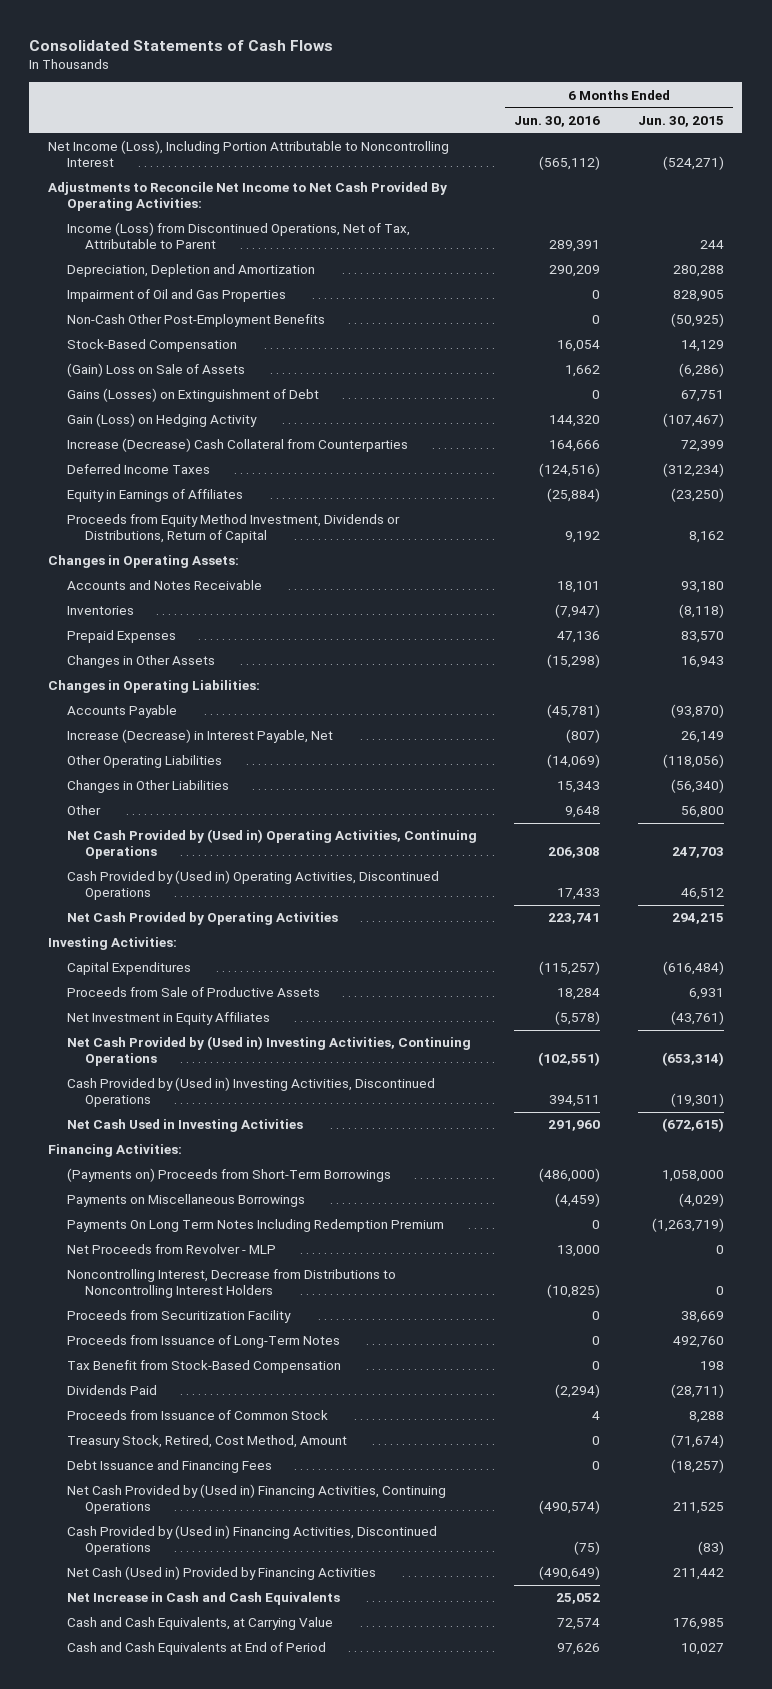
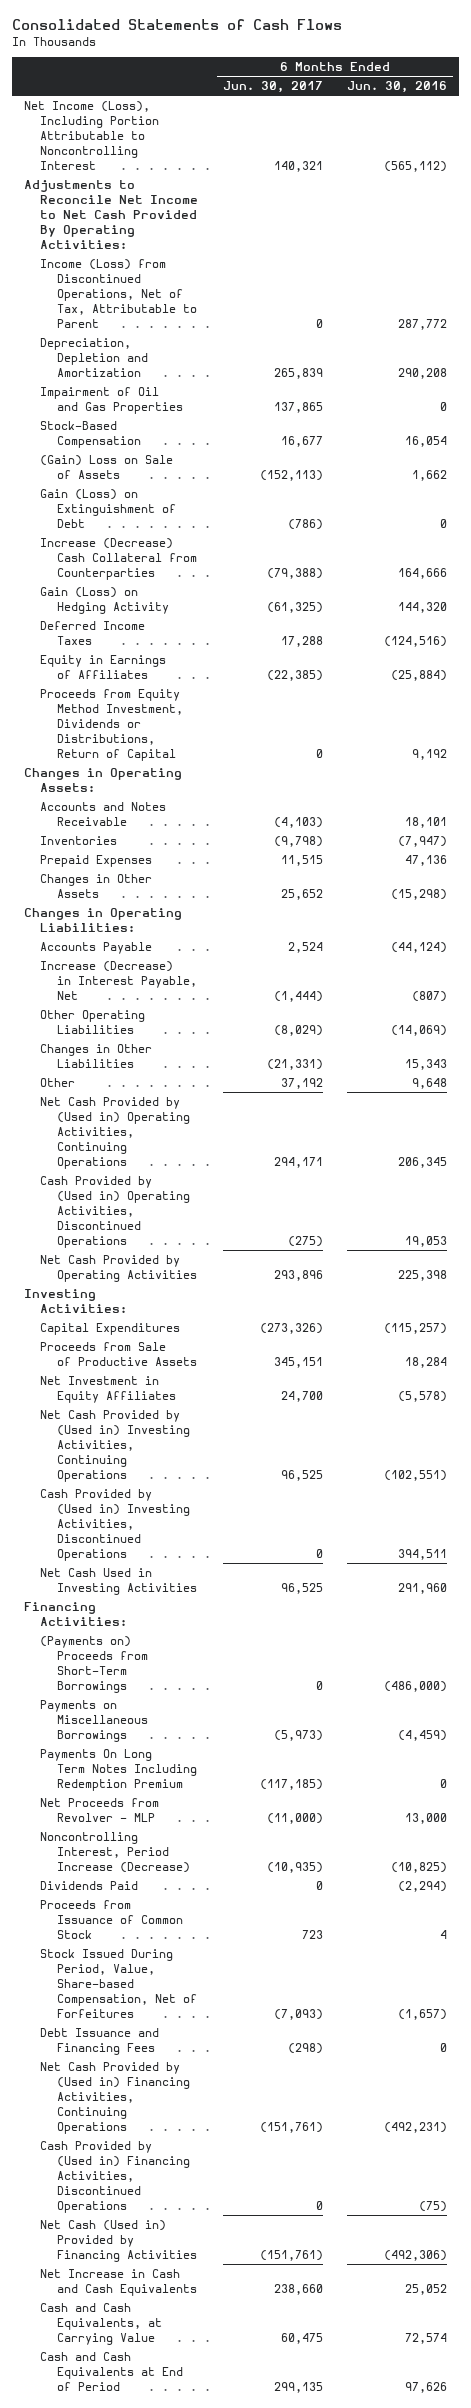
- | 6 Months Ended Jun. 30, 2016 | 6 Months Ended Jun. 30, 2015
+ | 6 Months Ended Jun. 30, 2017 | 6 Months Ended Jun. 30, 2016
- Income (Loss) from Discontinued Operations, Net of Tax, Attributable to Parent | 289,391 | 244
- Depreciation, Depletion and Amortization | 290,209 | 280,288
+ Income (Loss) from Discontinued Operations, Net of Tax, Attributable to Parent | 0 | 287,772
+ Depreciation, Depletion and Amortization | 265,839 | 290,208
- Non-Cash Other Post-Employment Benefits | 0 | (50,925)
- Gains (Losses) on Extinguishment of Debt | 0 | 67,751
+ Gain (Loss) on Extinguishment of Debt | (786) | 0
moved down: Gain (Loss) on Hedging Activity | (61,325) | 144,320
- Accounts Payable | (45,781) | (93,870)
+ Accounts Payable | 2,524 | (44,124)
- Net Cash Provided by (Used in) Operating Activities, Continuing Operations | 206,308 | 247,703
- Cash Provided by (Used in) Operating Activities, Discontinued Operations | 17,433 | 46,512
- Net Cash Provided by Operating Activities | 223,741 | 294,215
+ Net Cash Provided by (Used in) Operating Activities, Continuing Operations | 294,171 | 206,345
+ Cash Provided by (Used in) Operating Activities, Discontinued Operations | (275) | 19,053
+ Net Cash Provided by Operating Activities | 293,896 | 225,398
- Noncontrolling Interest, Decrease from Distributions to Noncontrolling Interest Holders | (10,825) | 0
- Proceeds from Securitization Facility | 0 | 38,669
- Proceeds from Issuance of Long-Term Notes | 0 | 492,760
- Tax Benefit from Stock-Based Compensation | 0 | 198
+ Noncontrolling Interest, Period Increase (Decrease) | (10,935) | (10,825)
- Treasury Stock, Retired, Cost Method, Amount | 0 | (71,674)
+ Stock Issued During Period, Value, Share-based Compensation, Net of Forfeitures | (7,093) | (1,657)
- Net Cash Provided by (Used in) Financing Activities, Continuing Operations | (490,574) | 211,525
+ Net Cash Provided by (Used in) Financing Activities, Continuing Operations | (151,761) | (492,231)
- Net Cash (Used in) Provided by Financing Activities | (490,649) | 211,442
+ Net Cash (Used in) Provided by Financing Activities | (151,761) | (492,306)

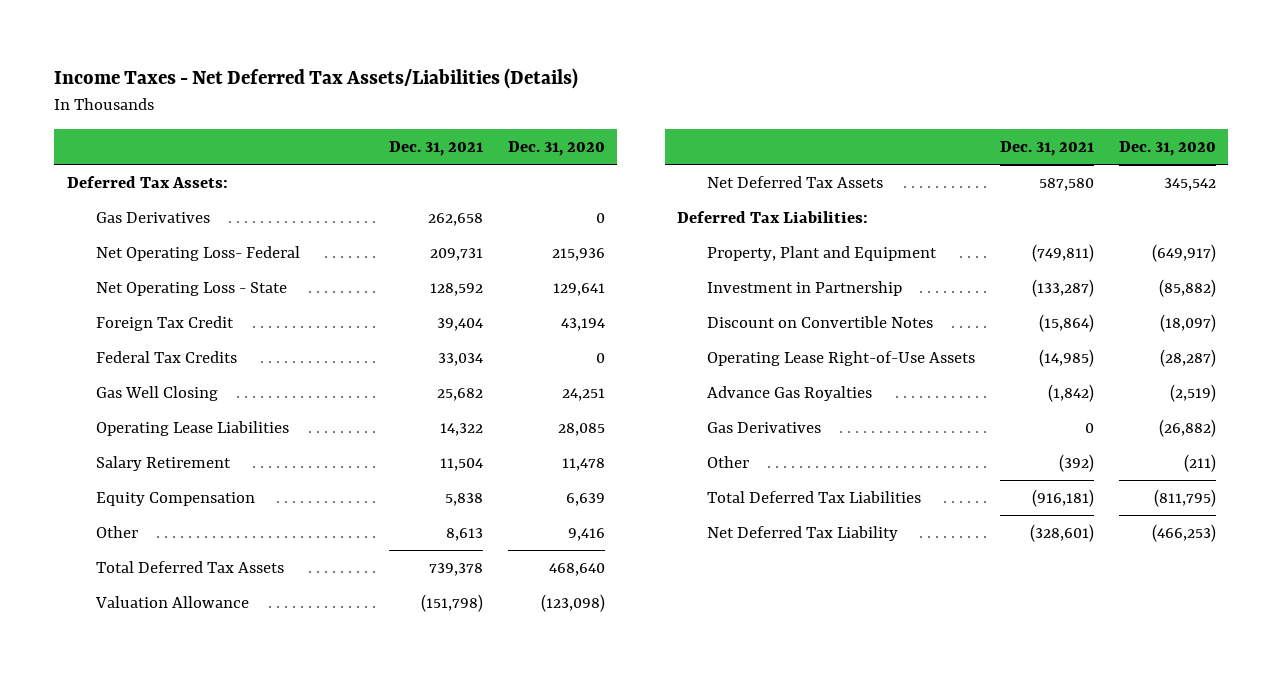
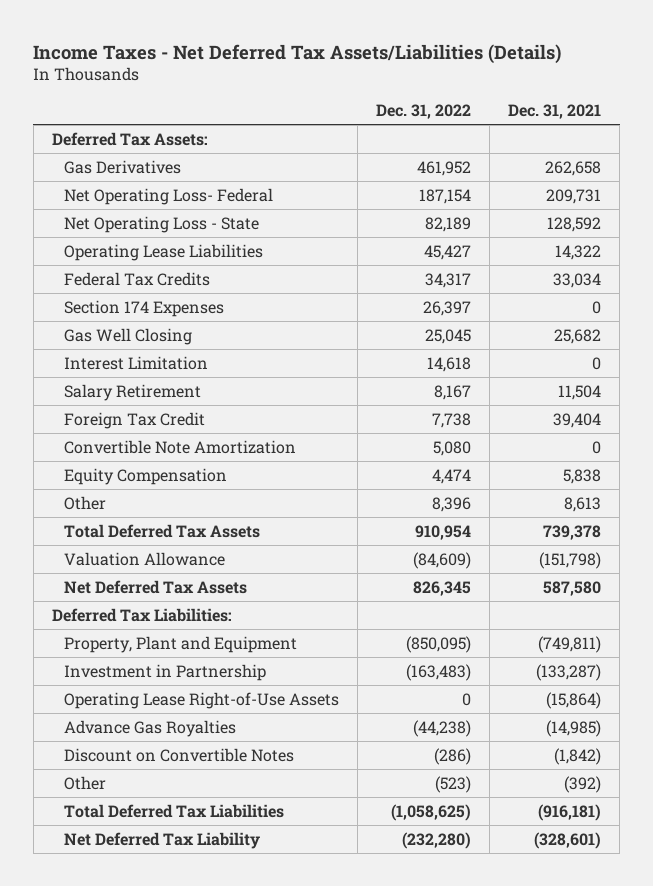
- | Dec. 31, 2021 | Dec. 31, 2020
+ | Dec. 31, 2022 | Dec. 31, 2021
moved up: Operating Lease Liabilities | 45,427 | 14,322
+ Section 174 Expenses | 26,397 | 0
+ Interest Limitation | 14,618 | 0
moved down: Foreign Tax Credit | 7,738 | 39,404
+ Convertible Note Amortization | 5,080 | 0
- Discount on Convertible Notes | (15,864) | (18,097)
- Operating Lease Right-of-Use Assets | (14,985) | (28,287)
- Advance Gas Royalties | (1,842) | (2,519)
- Gas Derivatives | 0 | (26,882)
+ Operating Lease Right-of-Use Assets | 0 | (15,864)
+ Advance Gas Royalties | (44,238) | (14,985)
+ Discount on Convertible Notes | (286) | (1,842)

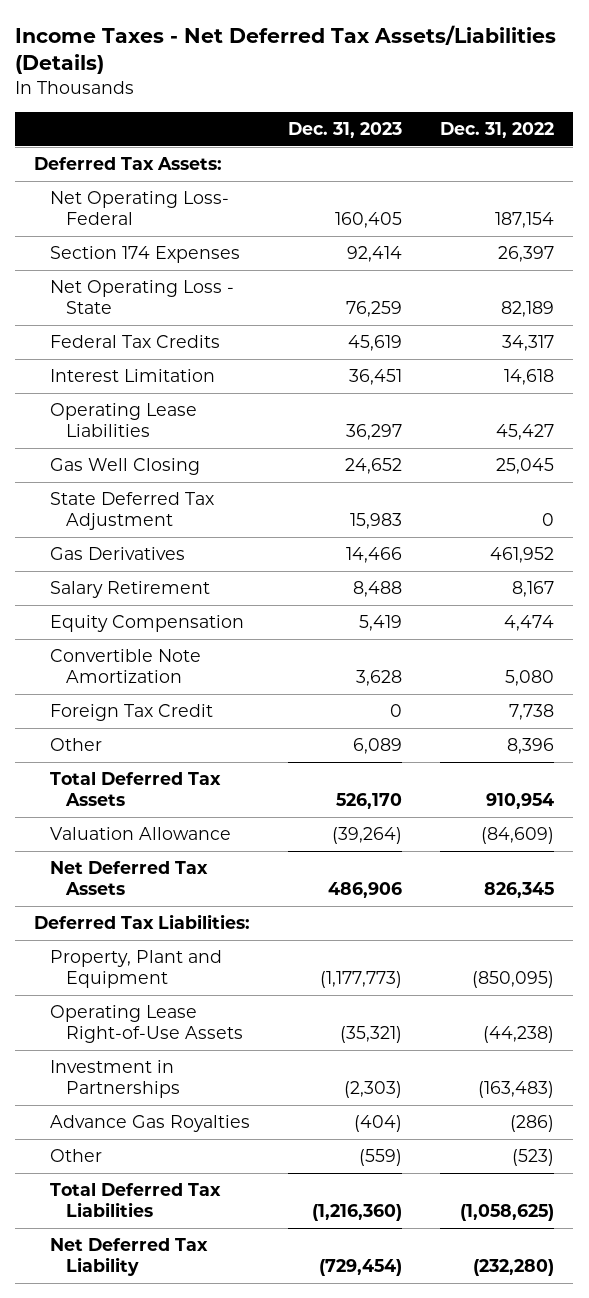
- | Dec. 31, 2022 | Dec. 31, 2021
+ | Dec. 31, 2023 | Dec. 31, 2022
moved up: Section 174 Expenses | 92,414 | 26,397
moved down: Operating Lease Liabilities | 36,297 | 45,427
moved down: Gas Well Closing | 24,652 | 25,045
+ State Deferred Tax Adjustment | 15,983 | 0
moved down: Gas Derivatives | 14,466 | 461,952
moved down: Convertible Note Amortization | 3,628 | 5,080
moved down: Foreign Tax Credit | 0 | 7,738
- Investment in Partnership | (163,483) | (133,287)
- Operating Lease Right-of-Use Assets | 0 | (15,864)
- Advance Gas Royalties | (44,238) | (14,985)
- Discount on Convertible Notes | (286) | (1,842)
+ Operating Lease Right-of-Use Assets | (35,321) | (44,238)
+ Investment in Partnerships | (2,303) | (163,483)
+ Advance Gas Royalties | (404) | (286)

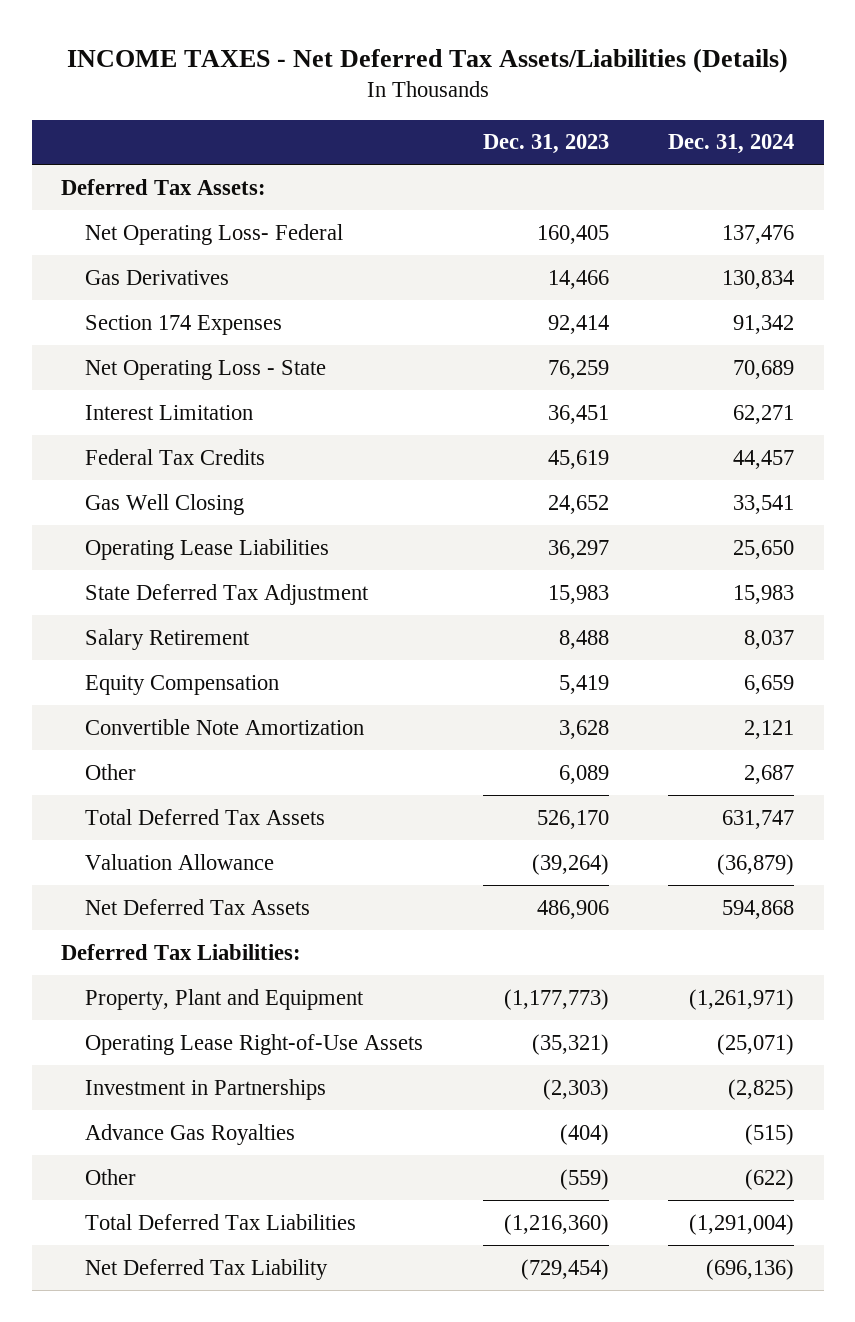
- Income Taxes - Net Deferred Tax Assets/Liabilities (Details)
+ INCOME TAXES - Net Deferred Tax Assets/Liabilities (Details)
- | Dec. 31, 2023 | Dec. 31, 2022
+ | Dec. 31, 2023 | Dec. 31, 2024
moved up: Gas Derivatives | 14,466 | 130,834
moved down: Federal Tax Credits | 45,619 | 44,457
moved down: Operating Lease Liabilities | 36,297 | 25,650
- Foreign Tax Credit | 0 | 7,738

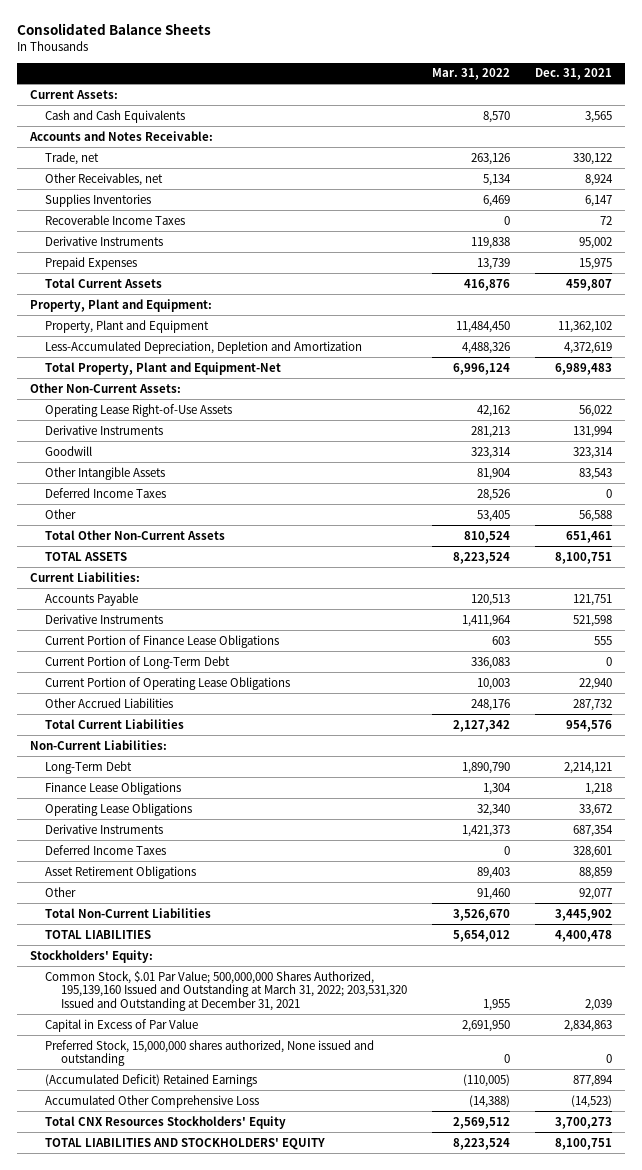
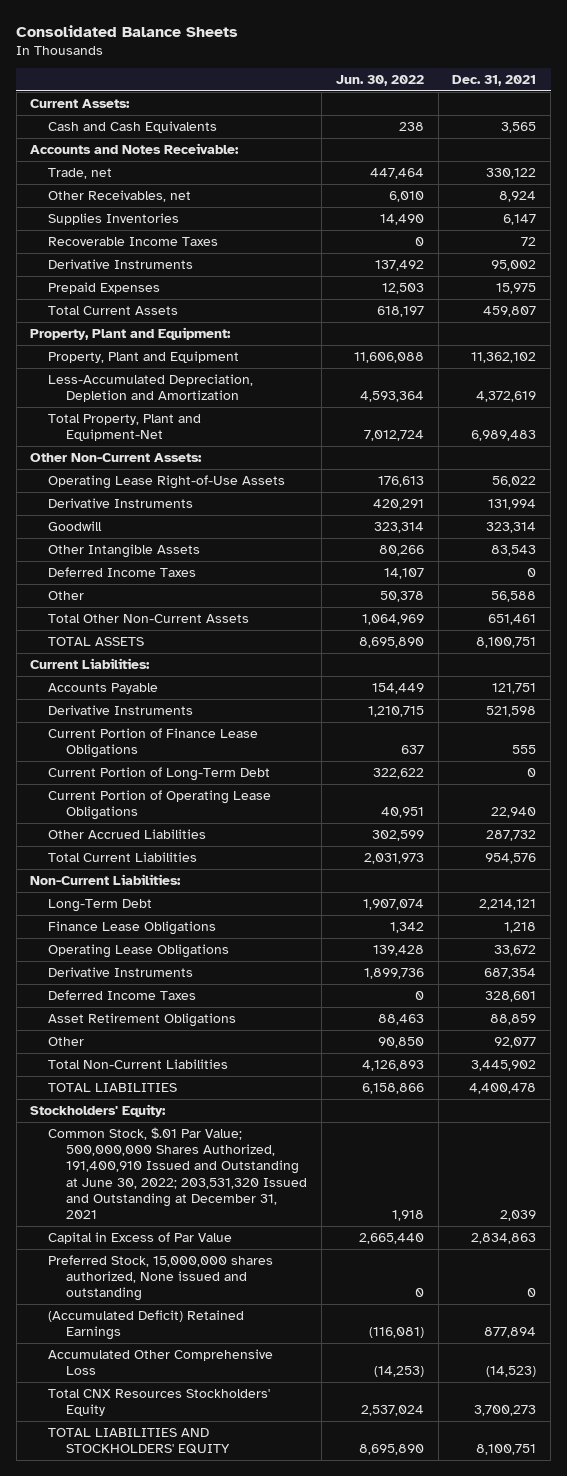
- | Mar. 31, 2022 | Dec. 31, 2021
+ | Jun. 30, 2022 | Dec. 31, 2021
- Common Stock, $.01 Par Value; 500,000,000 Shares Authorized, 195,139,160 Issued and Outstanding at March 31, 2022; 203,531,320 Issued and Outstanding at December 31, 2021 | 1,955 | 2,039
+ Common Stock, $.01 Par Value; 500,000,000 Shares Authorized, 191,400,910 Issued and Outstanding at June 30, 2022; 203,531,320 Issued and Outstanding at December 31, 2021 | 1,918 | 2,039

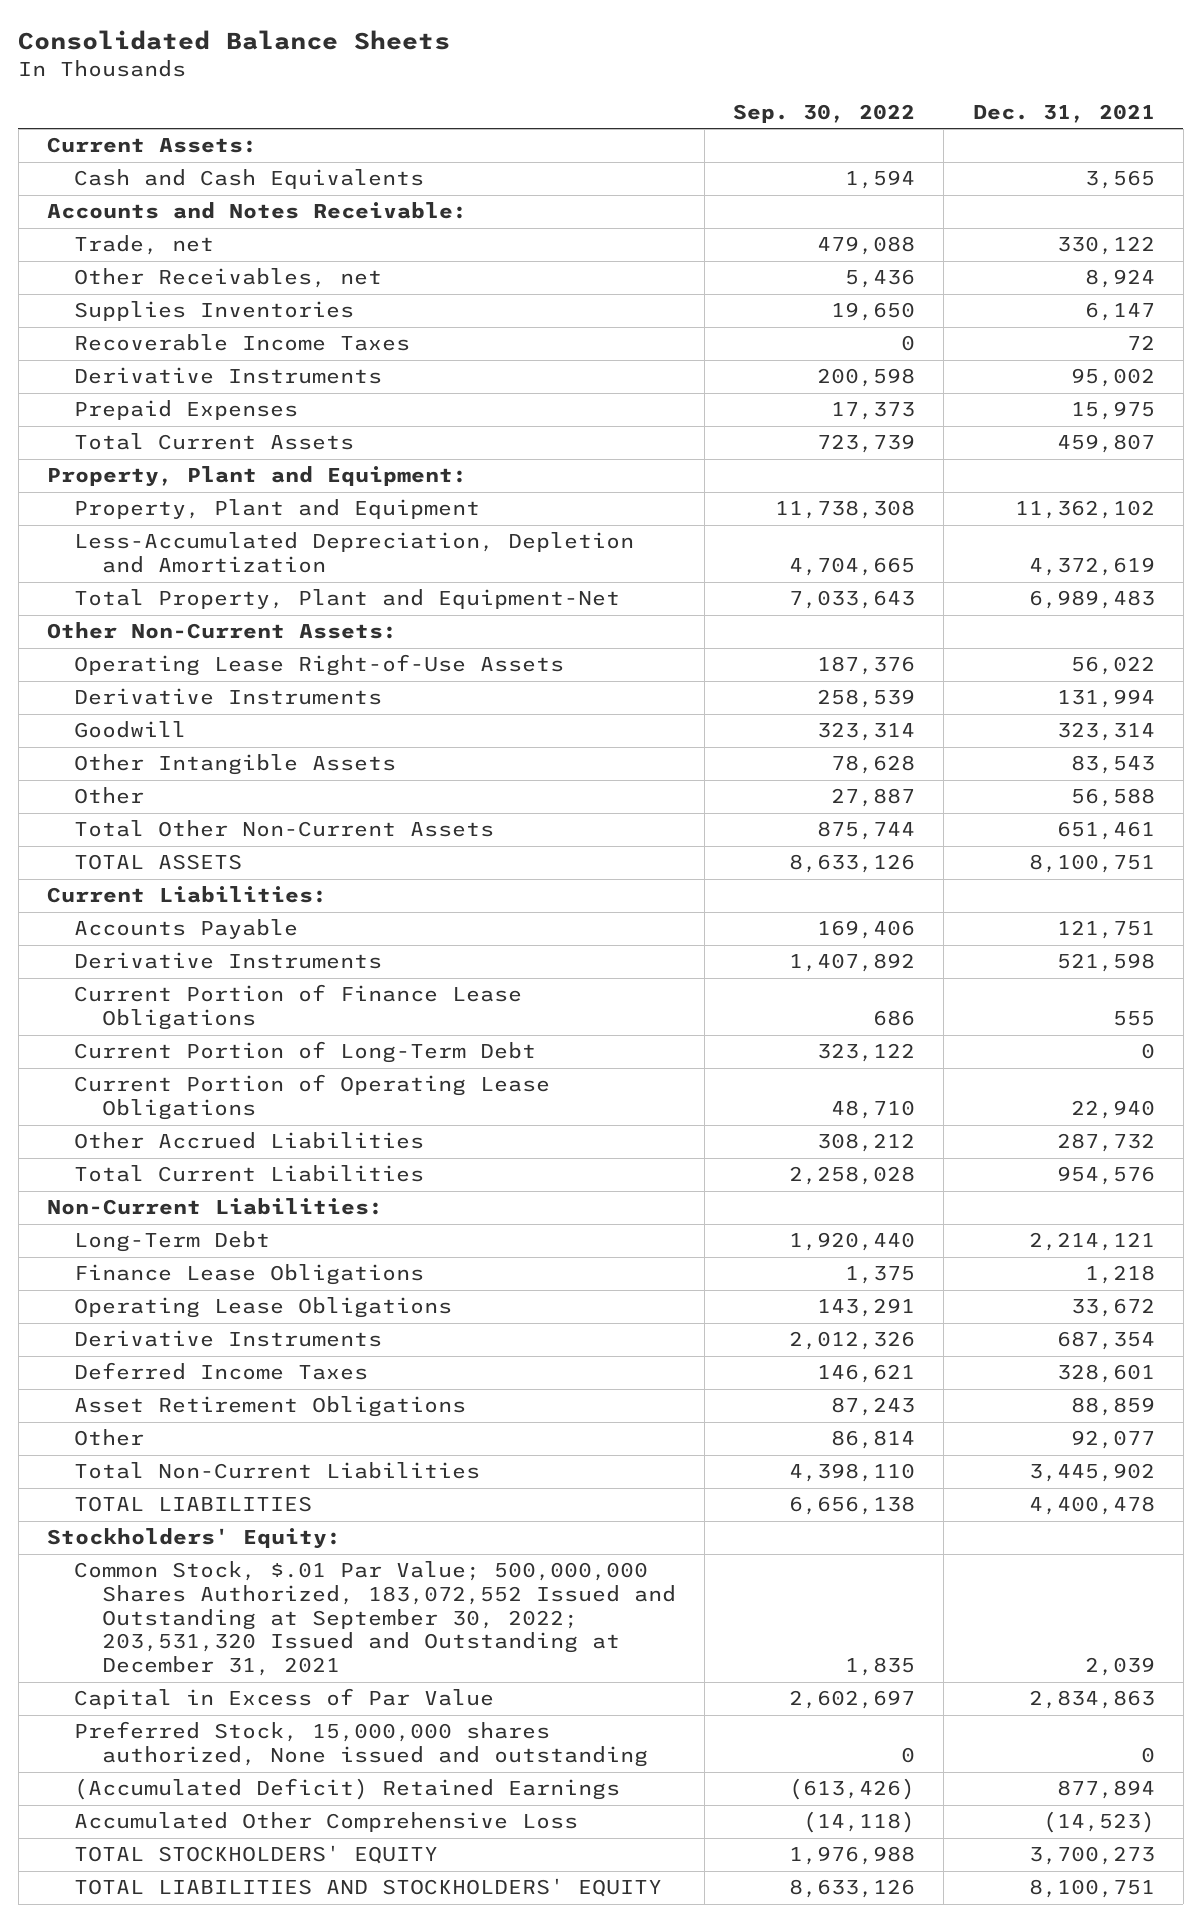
- | Jun. 30, 2022 | Dec. 31, 2021
+ | Sep. 30, 2022 | Dec. 31, 2021
- Deferred Income Taxes | 14,107 | 0
- Common Stock, $.01 Par Value; 500,000,000 Shares Authorized, 191,400,910 Issued and Outstanding at June 30, 2022; 203,531,320 Issued and Outstanding at December 31, 2021 | 1,918 | 2,039
+ Common Stock, $.01 Par Value; 500,000,000 Shares Authorized, 183,072,552 Issued and Outstanding at September 30, 2022; 203,531,320 Issued and Outstanding at December 31, 2021 | 1,835 | 2,039
- Total CNX Resources Stockholders' Equity | 2,537,024 | 3,700,273
+ TOTAL STOCKHOLDERS' EQUITY | 1,976,988 | 3,700,273

